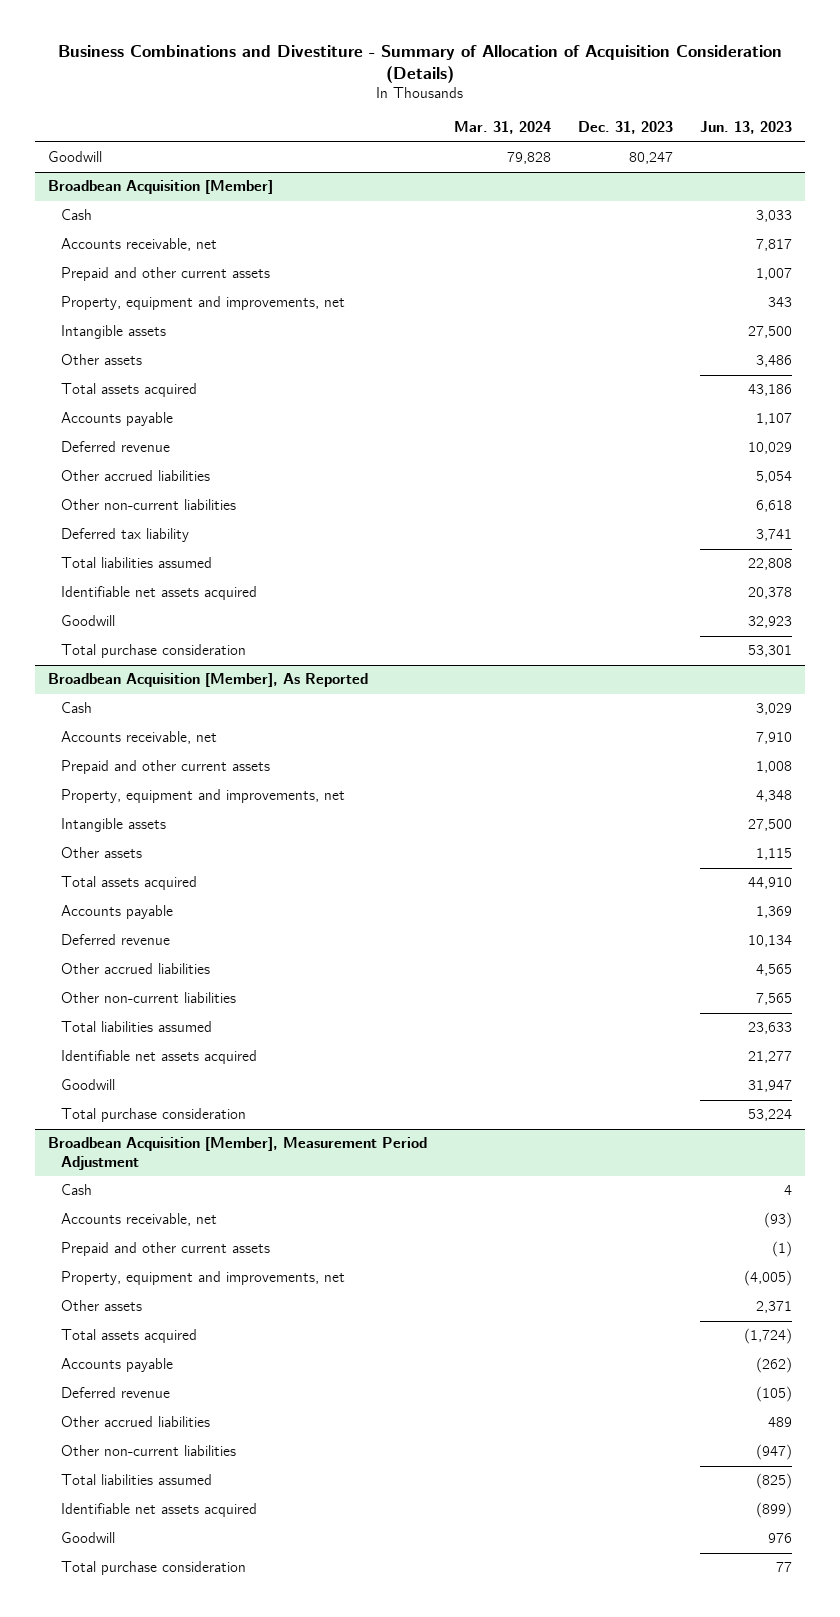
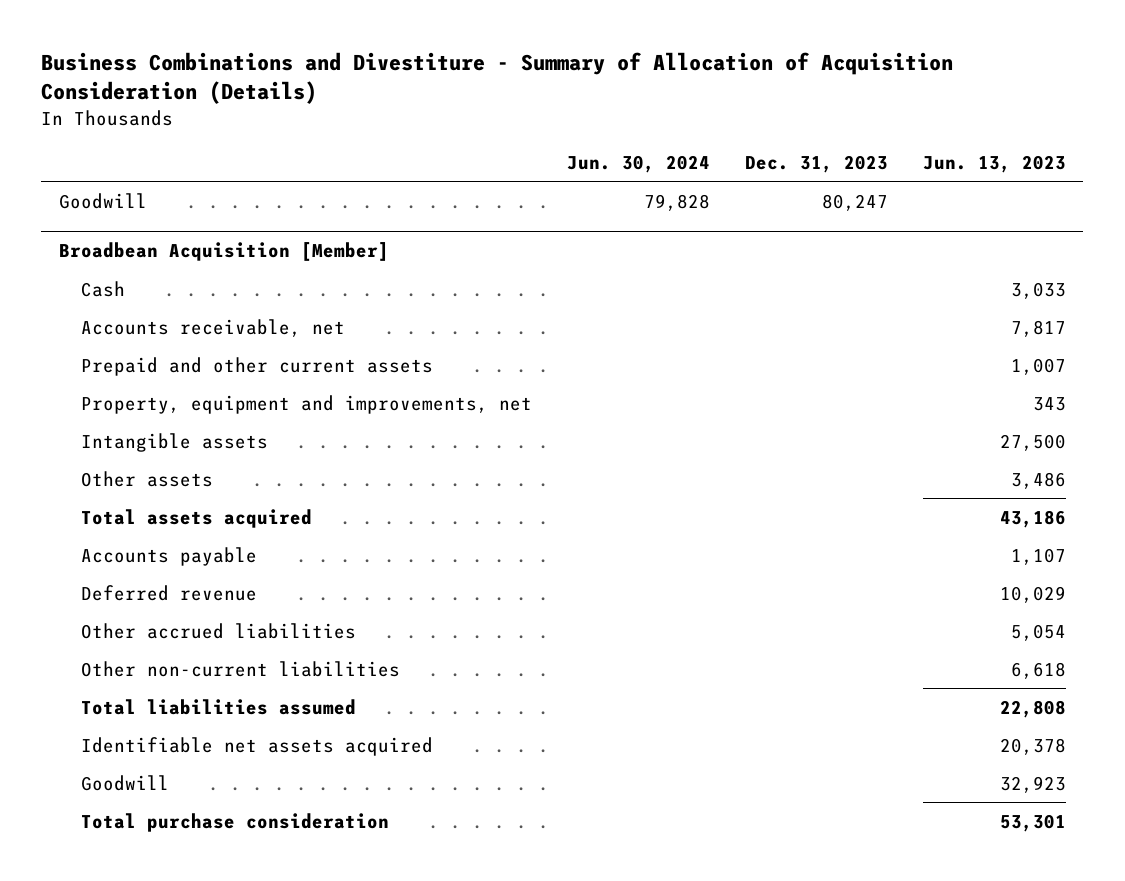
- | Mar. 31, 2024 | Dec. 31, 2023 | Jun. 13, 2023
+ | Jun. 30, 2024 | Dec. 31, 2023 | Jun. 13, 2023
@ Broadbean Acquisition [Member]
- Deferred tax liability | | | 3,741
- Broadbean Acquisition [Member], As Reported
- Cash | | | 3,029
- Accounts receivable, net | | | 7,910
- Prepaid and other current assets | | | 1,008
- Property, equipment and improvements, net | | | 4,348
- Intangible assets | | | 27,500
- Other assets | | | 1,115
- Total assets acquired | | | 44,910
- Accounts payable | | | 1,369
- Deferred revenue | | | 10,134
- Other accrued liabilities | | | 4,565
- Other non-current liabilities | | | 7,565
- Total liabilities assumed | | | 23,633
- Identifiable net assets acquired | | | 21,277
- Goodwill | | | 31,947
- Total purchase consideration | | | 53,224
- Broadbean Acquisition [Member], Measurement Period Adjustment
- Cash | | | 4
- Accounts receivable, net | | | (93)
- Prepaid and other current assets | | | (1)
- Property, equipment and improvements, net | | | (4,005)
- Other assets | | | 2,371
- Total assets acquired | | | (1,724)
- Accounts payable | | | (262)
- Deferred revenue | | | (105)
- Other accrued liabilities | | | 489
- Other non-current liabilities | | | (947)
- Total liabilities assumed | | | (825)
- Identifiable net assets acquired | | | (899)
- Goodwill | | | 976
- Total purchase consideration | | | 77

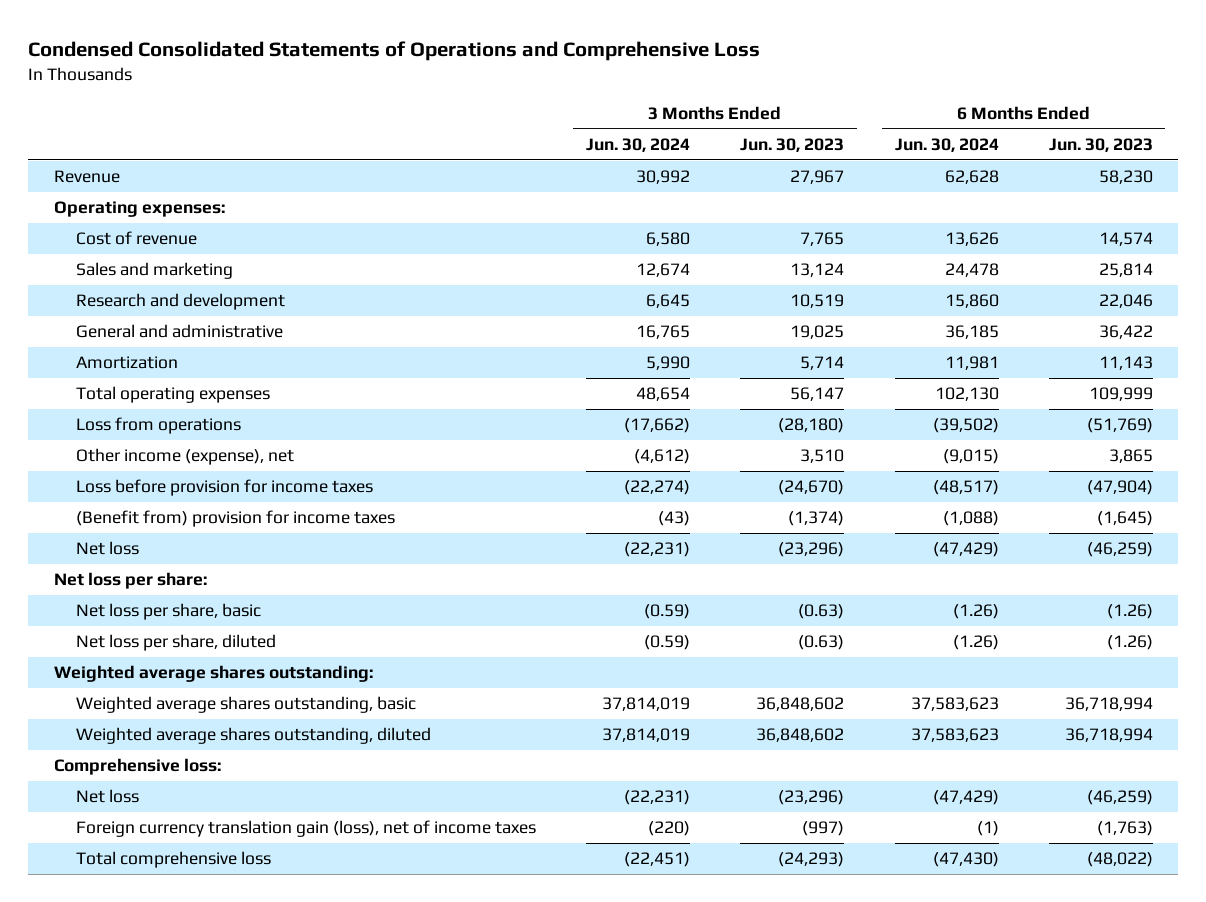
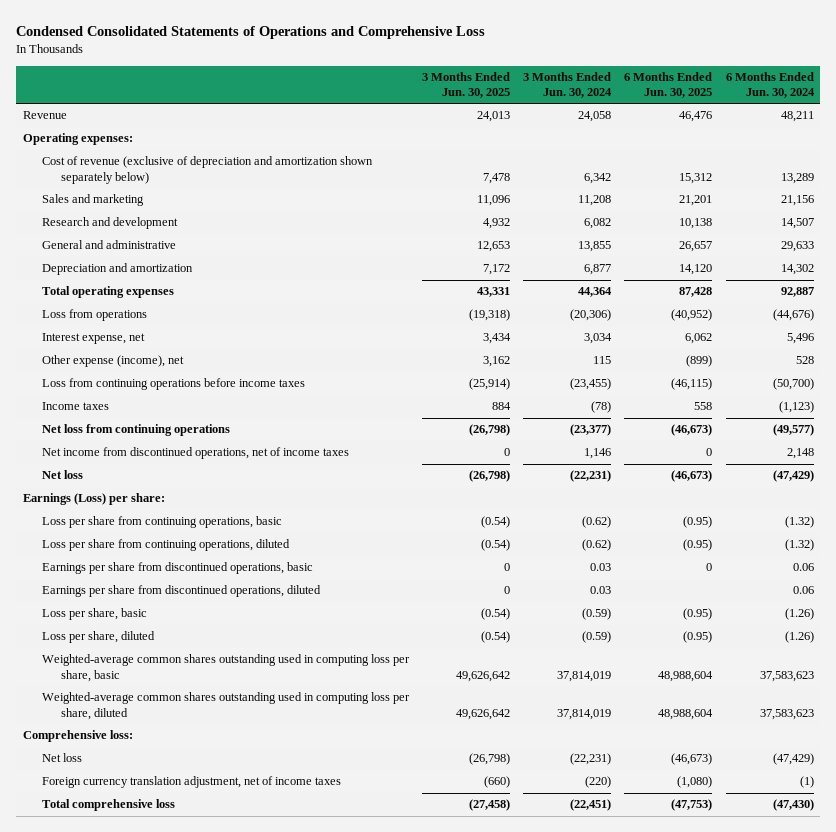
- | 3 Months Ended Jun. 30, 2024 | 3 Months Ended Jun. 30, 2023 | 6 Months Ended Jun. 30, 2024 | 6 Months Ended Jun. 30, 2023
+ | 3 Months Ended Jun. 30, 2025 | 3 Months Ended Jun. 30, 2024 | 6 Months Ended Jun. 30, 2025 | 6 Months Ended Jun. 30, 2024
- Revenue | 30,992 | 27,967 | 62,628 | 58,230
+ Revenue | 24,013 | 24,058 | 46,476 | 48,211
- Cost of revenue | 6,580 | 7,765 | 13,626 | 14,574
- Sales and marketing | 12,674 | 13,124 | 24,478 | 25,814
- Research and development | 6,645 | 10,519 | 15,860 | 22,046
- General and administrative | 16,765 | 19,025 | 36,185 | 36,422
- Amortization | 5,990 | 5,714 | 11,981 | 11,143
- Total operating expenses | 48,654 | 56,147 | 102,130 | 109,999
- Loss from operations | (17,662) | (28,180) | (39,502) | (51,769)
- Other income (expense), net | (4,612) | 3,510 | (9,015) | 3,865
- Loss before provision for income taxes | (22,274) | (24,670) | (48,517) | (47,904)
- (Benefit from) provision for income taxes | (43) | (1,374) | (1,088) | (1,645)
+ Cost of revenue (exclusive of depreciation and amortization shown separately below) | 7,478 | 6,342 | 15,312 | 13,289
+ Sales and marketing | 11,096 | 11,208 | 21,201 | 21,156
+ Research and development | 4,932 | 6,082 | 10,138 | 14,507
+ General and administrative | 12,653 | 13,855 | 26,657 | 29,633
+ Depreciation and amortization | 7,172 | 6,877 | 14,120 | 14,302
+ Total operating expenses | 43,331 | 44,364 | 87,428 | 92,887
+ Loss from operations | (19,318) | (20,306) | (40,952) | (44,676)
+ Interest expense, net | 3,434 | 3,034 | 6,062 | 5,496
+ Other expense (income), net | 3,162 | 115 | (899) | 528
+ Loss from continuing operations before income taxes | (25,914) | (23,455) | (46,115) | (50,700)
+ Income taxes | 884 | (78) | 558 | (1,123)
+ Net loss from continuing operations | (26,798) | (23,377) | (46,673) | (49,577)
+ Net income from discontinued operations, net of income taxes | 0 | 1,146 | 0 | 2,148
- Net loss per share:
- Net loss per share, basic | (0.59) | (0.63) | (1.26) | (1.26)
- Net loss per share, diluted | (0.59) | (0.63) | (1.26) | (1.26)
- Weighted average shares outstanding:
- Weighted average shares outstanding, basic | 37,814,019 | 36,848,602 | 37,583,623 | 36,718,994
- Weighted average shares outstanding, diluted | 37,814,019 | 36,848,602 | 37,583,623 | 36,718,994
+ Earnings (Loss) per share:
+ Loss per share from continuing operations, basic | (0.54) | (0.62) | (0.95) | (1.32)
+ Loss per share from continuing operations, diluted | (0.54) | (0.62) | (0.95) | (1.32)
+ Earnings per share from discontinued operations, basic | 0 | 0.03 | 0 | 0.06
+ Earnings per share from discontinued operations, diluted | 0 | 0.03 | | 0.06
+ Loss per share, basic | (0.54) | (0.59) | (0.95) | (1.26)
+ Loss per share, diluted | (0.54) | (0.59) | (0.95) | (1.26)
+ Weighted-average common shares outstanding used in computing loss per share, basic | 49,626,642 | 37,814,019 | 48,988,604 | 37,583,623
+ Weighted-average common shares outstanding used in computing loss per share, diluted | 49,626,642 | 37,814,019 | 48,988,604 | 37,583,623
- Foreign currency translation gain (loss), net of income taxes | (220) | (997) | (1) | (1,763)
+ Foreign currency translation adjustment, net of income taxes | (660) | (220) | (1,080) | (1)

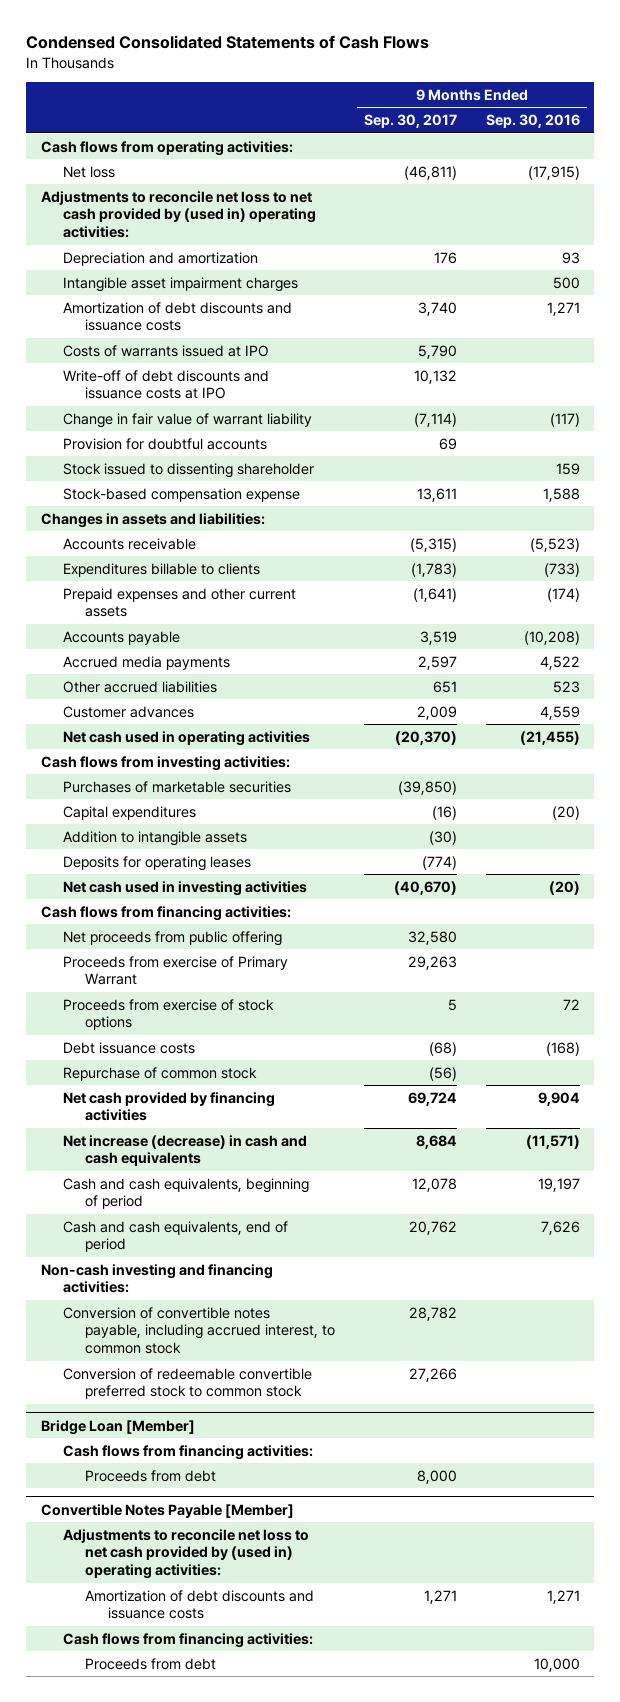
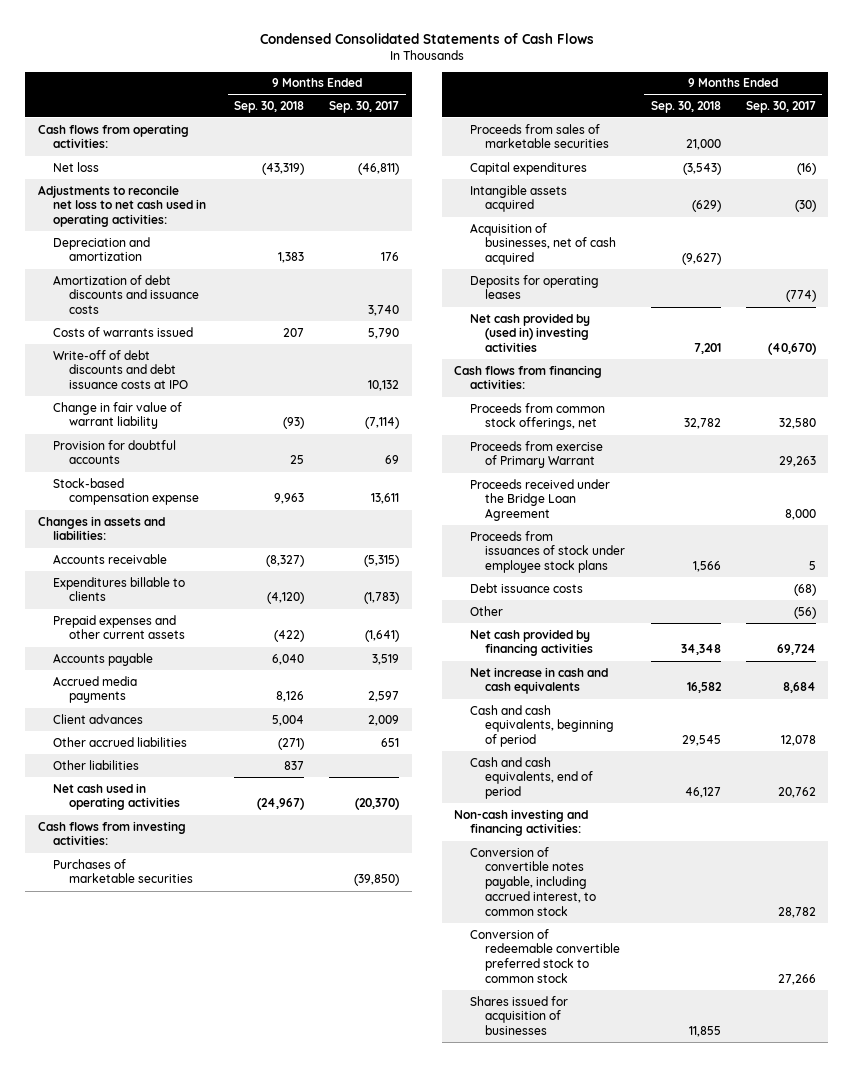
- | 9 Months Ended Sep. 30, 2017 | 9 Months Ended Sep. 30, 2016
+ | 9 Months Ended Sep. 30, 2018 | 9 Months Ended Sep. 30, 2017
- Adjustments to reconcile net loss to net cash provided by (used in) operating activities:
+ Adjustments to reconcile net loss to net cash used in operating activities:
- Intangible asset impairment charges | | 500
- Costs of warrants issued at IPO | 5,790 |
- Write-off of debt discounts and issuance costs at IPO | 10,132 |
+ Costs of warrants issued | 207 | 5,790
+ Write-off of debt discounts and debt issuance costs at IPO | | 10,132
- Stock issued to dissenting shareholder | | 159
+ Client advances | 5,004 | 2,009
- Customer advances | 2,009 | 4,559
+ Other liabilities | 837 |
+ Proceeds from sales of marketable securities | 21,000 |
- Addition to intangible assets | (30) |
+ Intangible assets acquired | (629) | (30)
+ Acquisition of businesses, net of cash acquired | (9,627) |
- Net cash used in investing activities | (40,670) | (20)
+ Net cash provided by (used in) investing activities | 7,201 | (40,670)
- Net proceeds from public offering | 32,580 |
+ Proceeds from common stock offerings, net | 32,782 | 32,580
- Proceeds from exercise of stock options | 5 | 72
+ Proceeds received under the Bridge Loan Agreement | | 8,000
+ Proceeds from issuances of stock under employee stock plans | 1,566 | 5
- Repurchase of common stock | (56) |
+ Other | | (56)
- Net increase (decrease) in cash and cash equivalents | 8,684 | (11,571)
+ Net increase in cash and cash equivalents | 16,582 | 8,684
- Bridge Loan [Member]
- Cash flows from financing activities:
- Proceeds from debt | 8,000 |
- Convertible Notes Payable [Member]
- Adjustments to reconcile net loss to net cash provided by (used in) operating activities:
- Amortization of debt discounts and issuance costs | 1,271 | 1,271
- Cash flows from financing activities:
- Proceeds from debt | | 10,000
+ Shares issued for acquisition of businesses | 11,855 |

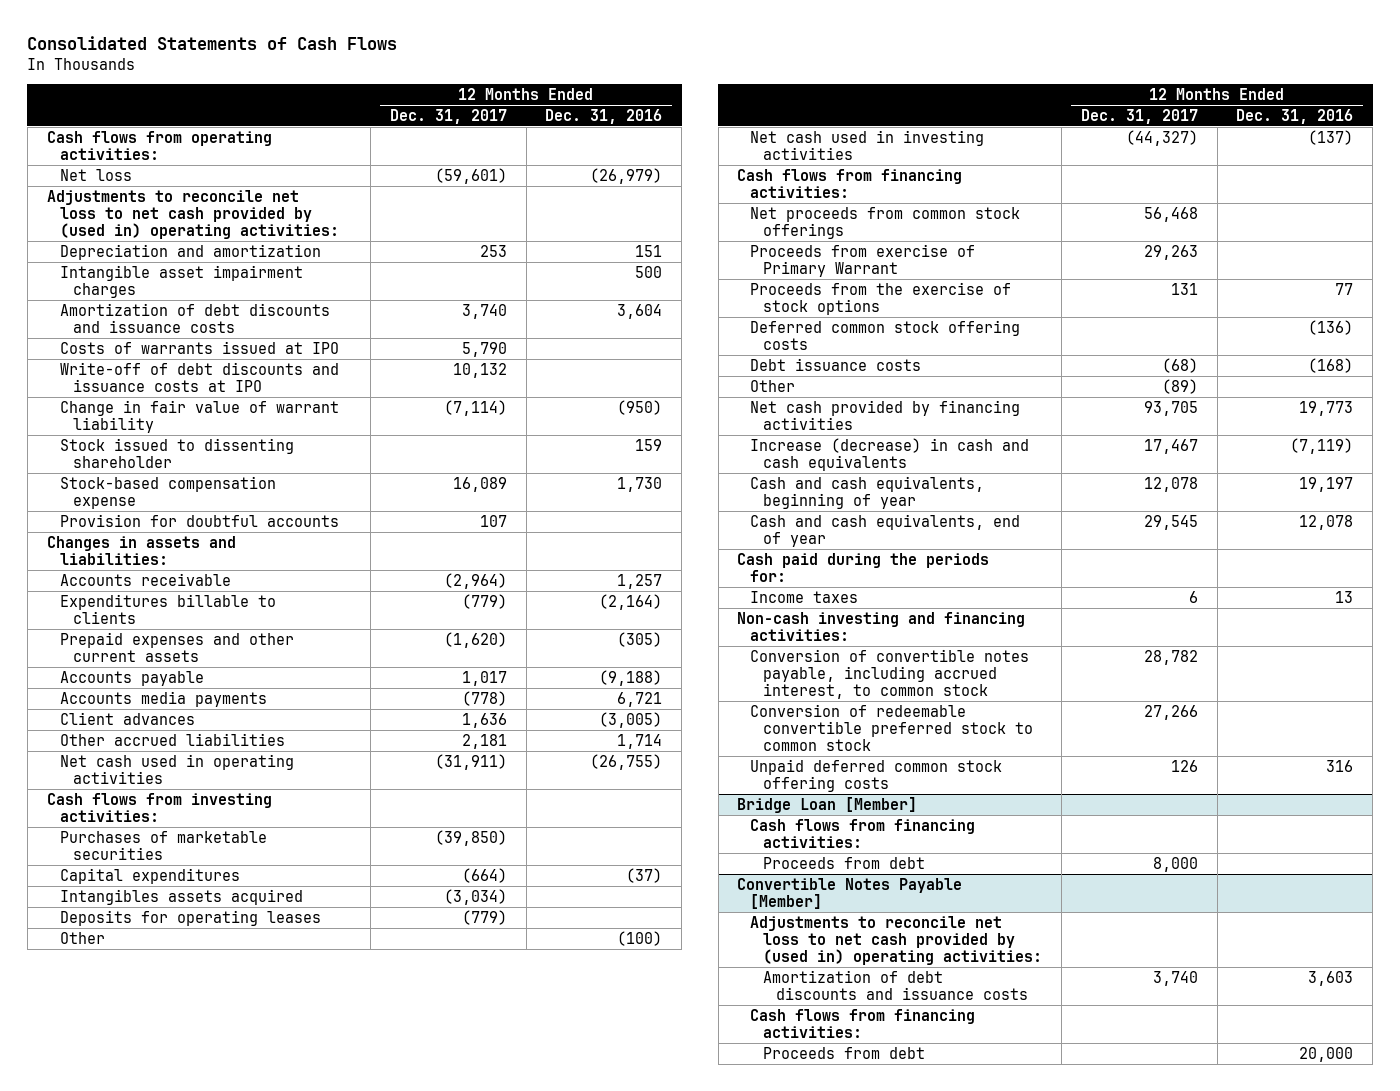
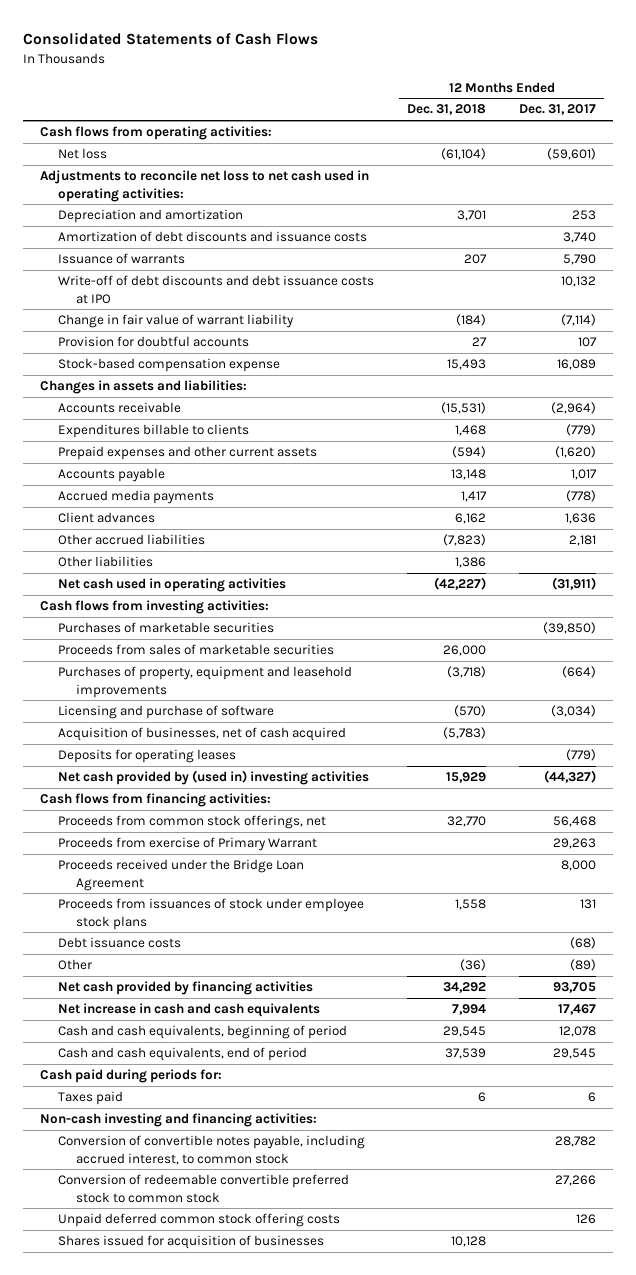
- | 12 Months Ended Dec. 31, 2017 | 12 Months Ended Dec. 31, 2016
+ | 12 Months Ended Dec. 31, 2018 | 12 Months Ended Dec. 31, 2017
- Adjustments to reconcile net loss to net cash provided by (used in) operating activities:
+ Adjustments to reconcile net loss to net cash used in operating activities:
- Intangible asset impairment charges | | 500
- Costs of warrants issued at IPO | 5,790 |
- Write-off of debt discounts and issuance costs at IPO | 10,132 |
+ Issuance of warrants | 207 | 5,790
+ Write-off of debt discounts and debt issuance costs at IPO | | 10,132
- Stock issued to dissenting shareholder | | 159
moved down: Stock-based compensation expense | 15,493 | 16,089
- Accounts media payments | (778) | 6,721
+ Accrued media payments | 1,417 | (778)
+ Other liabilities | 1,386 |
- Capital expenditures | (664) | (37)
- Intangibles assets acquired | (3,034) |
+ Proceeds from sales of marketable securities | 26,000 |
+ Purchases of property, equipment and leasehold improvements | (3,718) | (664)
+ Licensing and purchase of software | (570) | (3,034)
+ Acquisition of businesses, net of cash acquired | (5,783) |
- Other | | (100)
- Net cash used in investing activities | (44,327) | (137)
+ Net cash provided by (used in) investing activities | 15,929 | (44,327)
- Net proceeds from common stock offerings | 56,468 |
+ Proceeds from common stock offerings, net | 32,770 | 56,468
- Proceeds from the exercise of stock options | 131 | 77
- Deferred common stock offering costs | | (136)
+ Proceeds received under the Bridge Loan Agreement | | 8,000
+ Proceeds from issuances of stock under employee stock plans | 1,558 | 131
- Increase (decrease) in cash and cash equivalents | 17,467 | (7,119)
- Cash and cash equivalents, beginning of year | 12,078 | 19,197
- Cash and cash equivalents, end of year | 29,545 | 12,078
- Cash paid during the periods for:
- Income taxes | 6 | 13
+ Net increase in cash and cash equivalents | 7,994 | 17,467
+ Cash and cash equivalents, beginning of period | 29,545 | 12,078
+ Cash and cash equivalents, end of period | 37,539 | 29,545
+ Cash paid during periods for:
+ Taxes paid | 6 | 6
- Bridge Loan [Member]
- Cash flows from financing activities:
- Proceeds from debt | 8,000 |
- Convertible Notes Payable [Member]
- Adjustments to reconcile net loss to net cash provided by (used in) operating activities:
- Amortization of debt discounts and issuance costs | 3,740 | 3,603
- Cash flows from financing activities:
- Proceeds from debt | | 20,000
+ Shares issued for acquisition of businesses | 10,128 |

